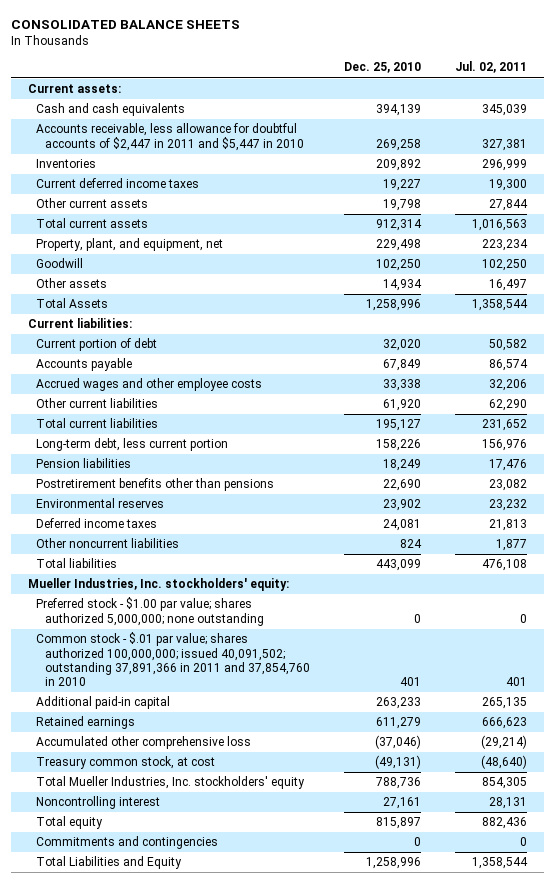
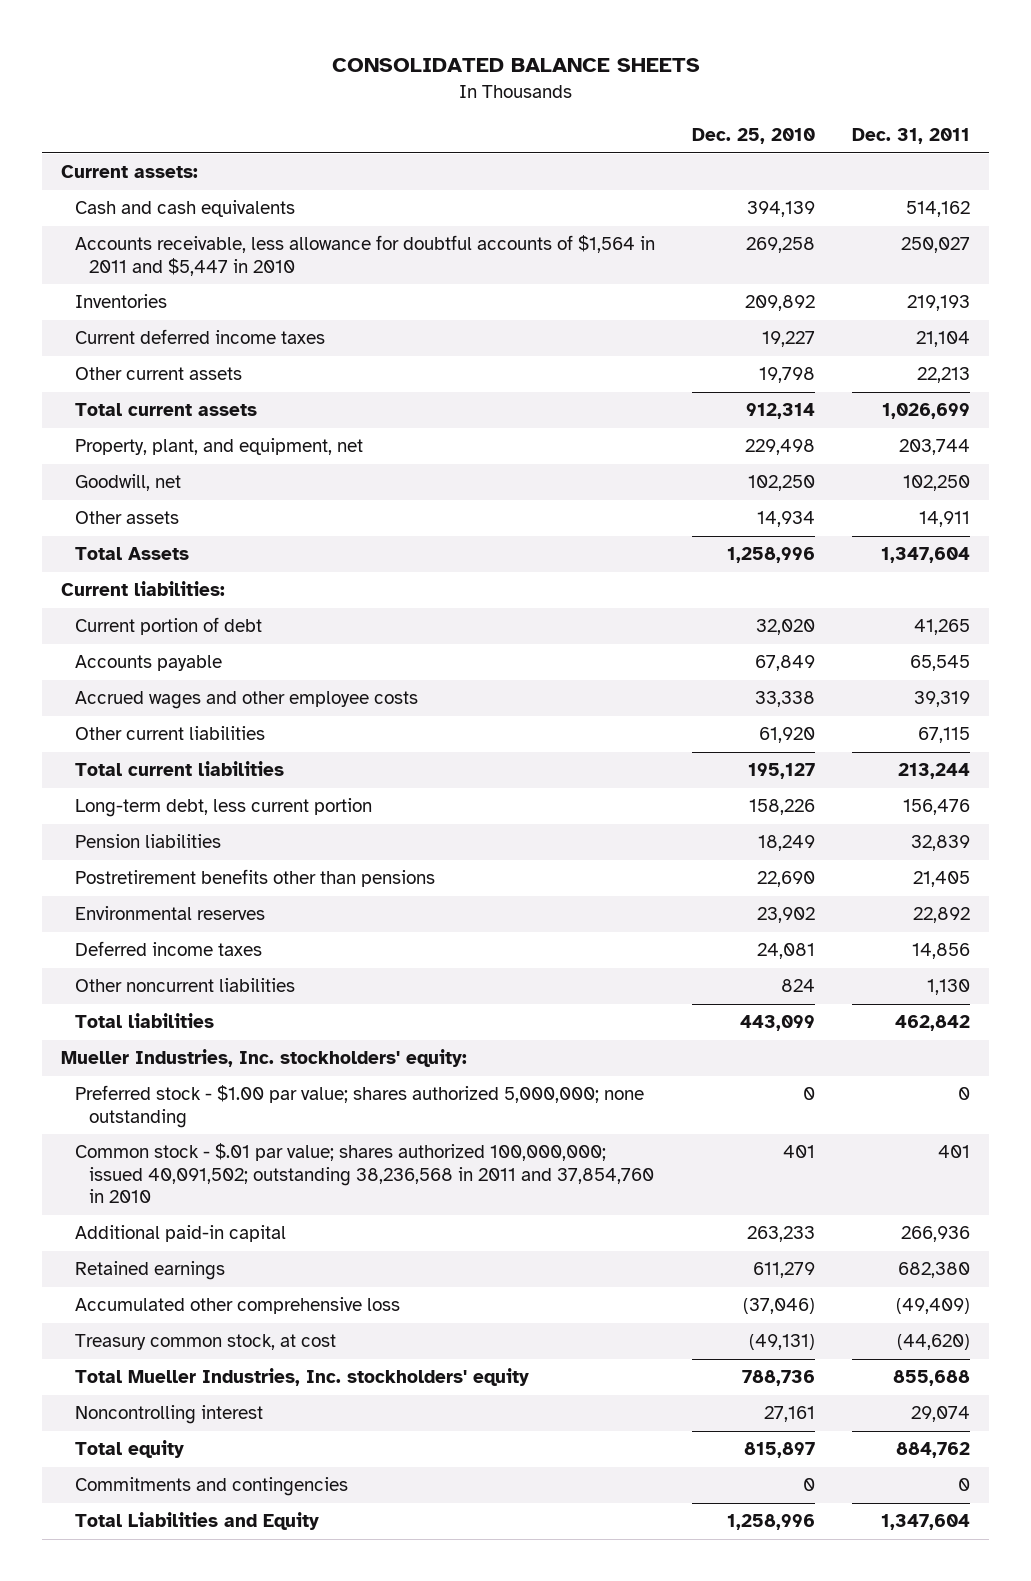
- | Dec. 25, 2010 | Jul. 02, 2011
+ | Dec. 25, 2010 | Dec. 31, 2011
- Accounts receivable, less allowance for doubtful accounts of $2,447 in 2011 and $5,447 in 2010 | 269,258 | 327,381
+ Accounts receivable, less allowance for doubtful accounts of $1,564 in 2011 and $5,447 in 2010 | 269,258 | 250,027
- Goodwill | 102,250 | 102,250
+ Goodwill, net | 102,250 | 102,250
- Common stock - $.01 par value; shares authorized 100,000,000; issued 40,091,502; outstanding 37,891,366 in 2011 and 37,854,760 in 2010 | 401 | 401
+ Common stock - $.01 par value; shares authorized 100,000,000; issued 40,091,502; outstanding 38,236,568 in 2011 and 37,854,760 in 2010 | 401 | 401

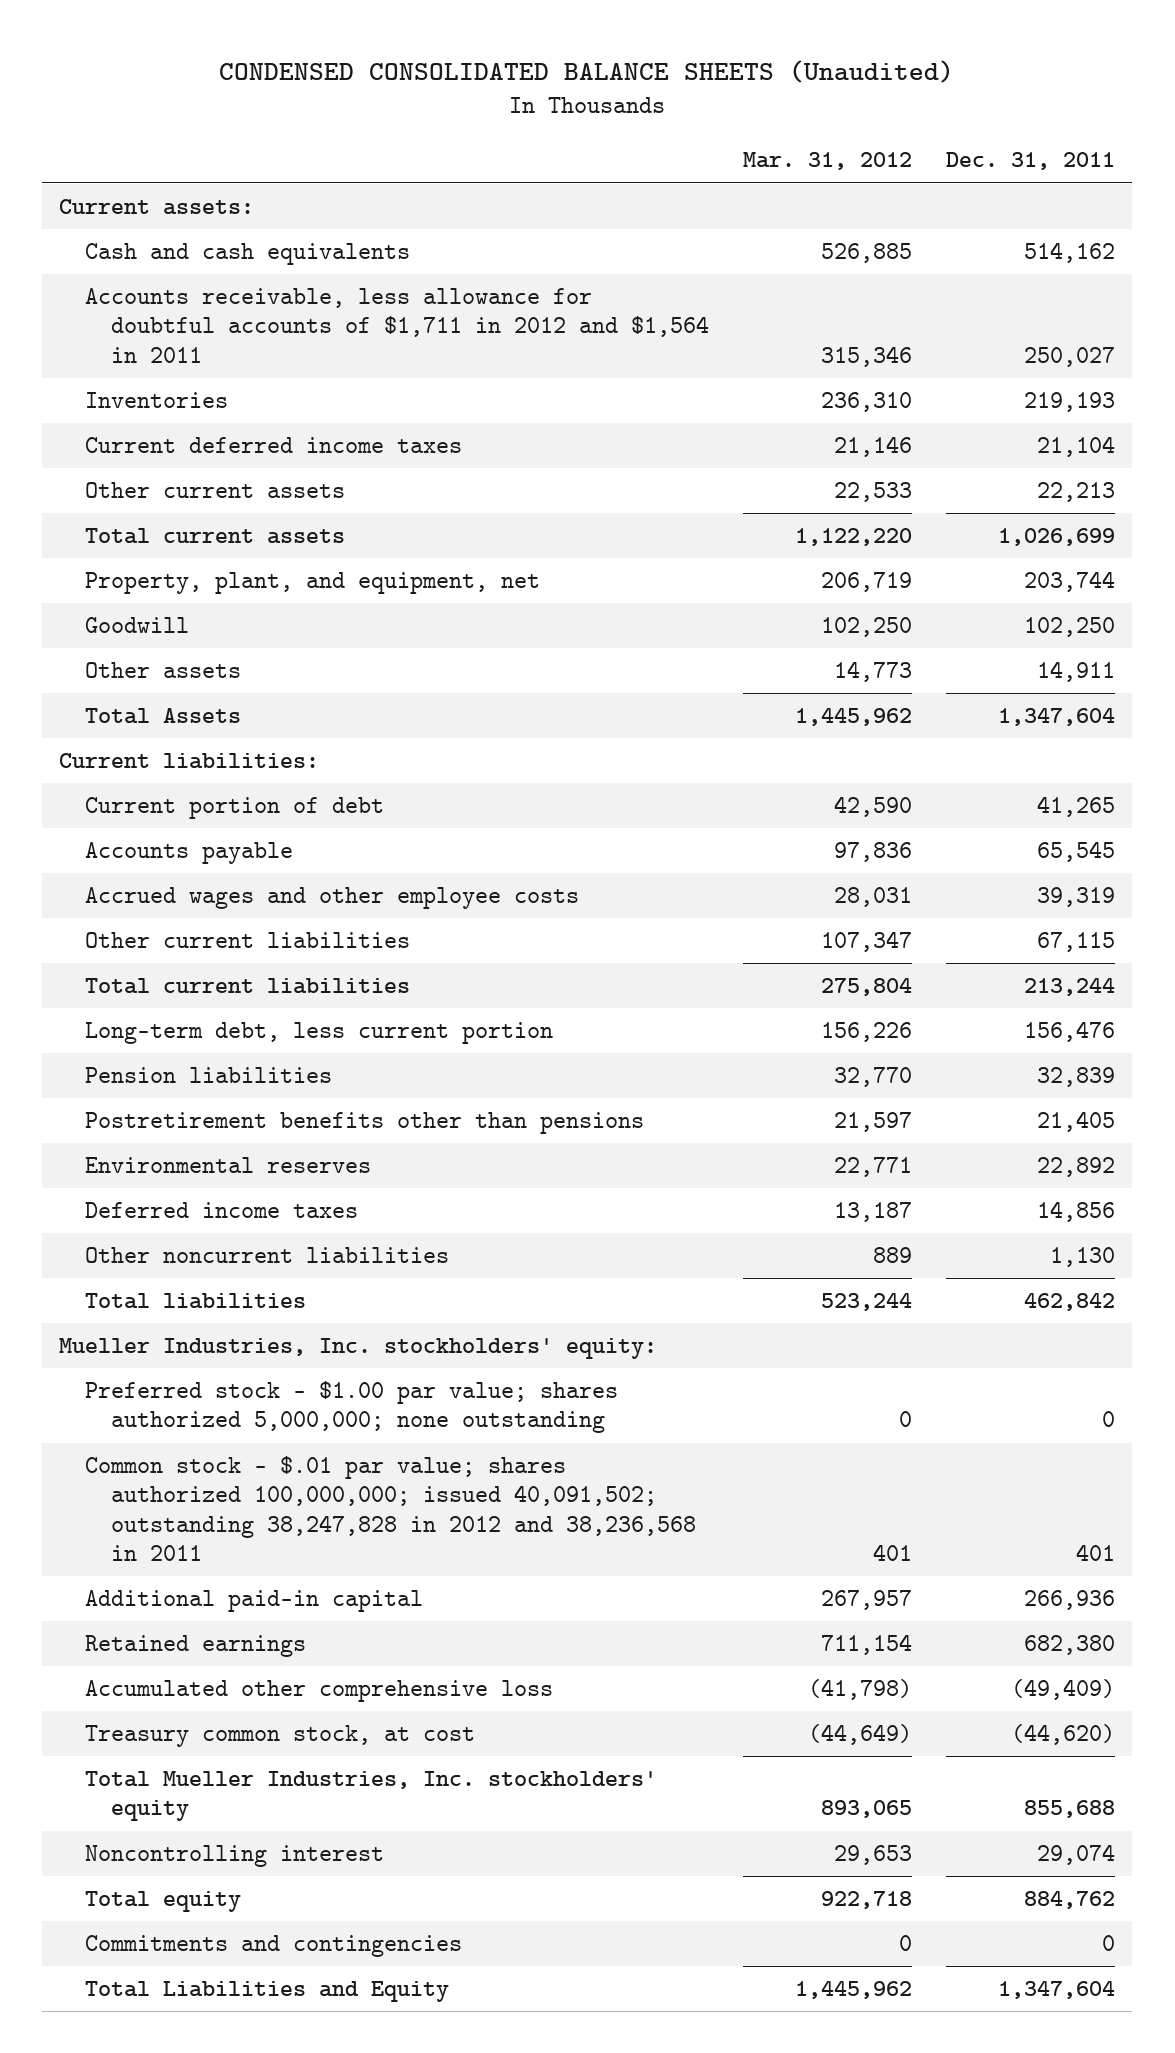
- CONSOLIDATED BALANCE SHEETS
+ CONDENSED CONSOLIDATED BALANCE SHEETS (Unaudited)
- | Dec. 25, 2010 | Dec. 31, 2011
+ | Mar. 31, 2012 | Dec. 31, 2011
- Accounts receivable, less allowance for doubtful accounts of $1,564 in 2011 and $5,447 in 2010 | 269,258 | 250,027
+ Accounts receivable, less allowance for doubtful accounts of $1,711 in 2012 and $1,564 in 2011 | 315,346 | 250,027
- Goodwill, net | 102,250 | 102,250
+ Goodwill | 102,250 | 102,250
- Common stock - $.01 par value; shares authorized 100,000,000; issued 40,091,502; outstanding 38,236,568 in 2011 and 37,854,760 in 2010 | 401 | 401
+ Common stock - $.01 par value; shares authorized 100,000,000; issued 40,091,502; outstanding 38,247,828 in 2012 and 38,236,568 in 2011 | 401 | 401

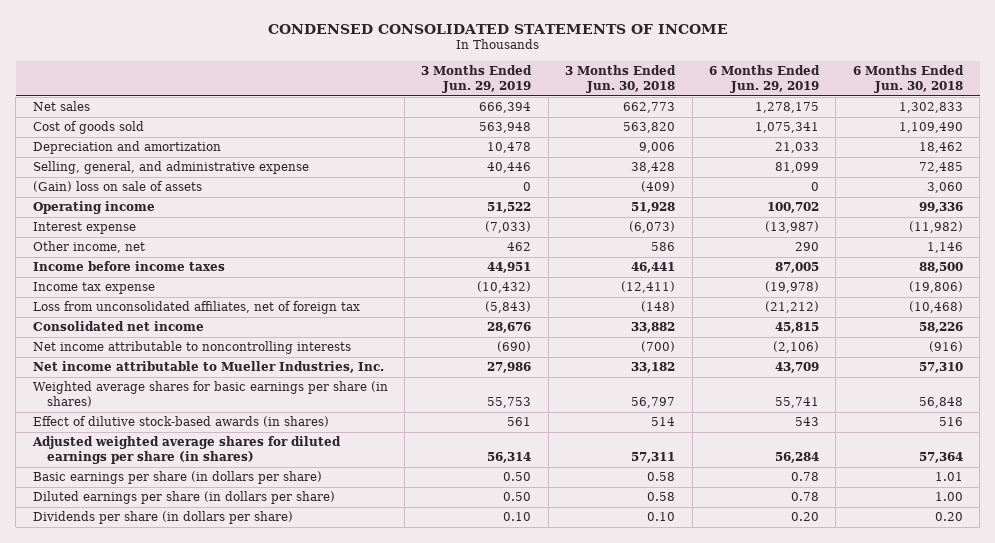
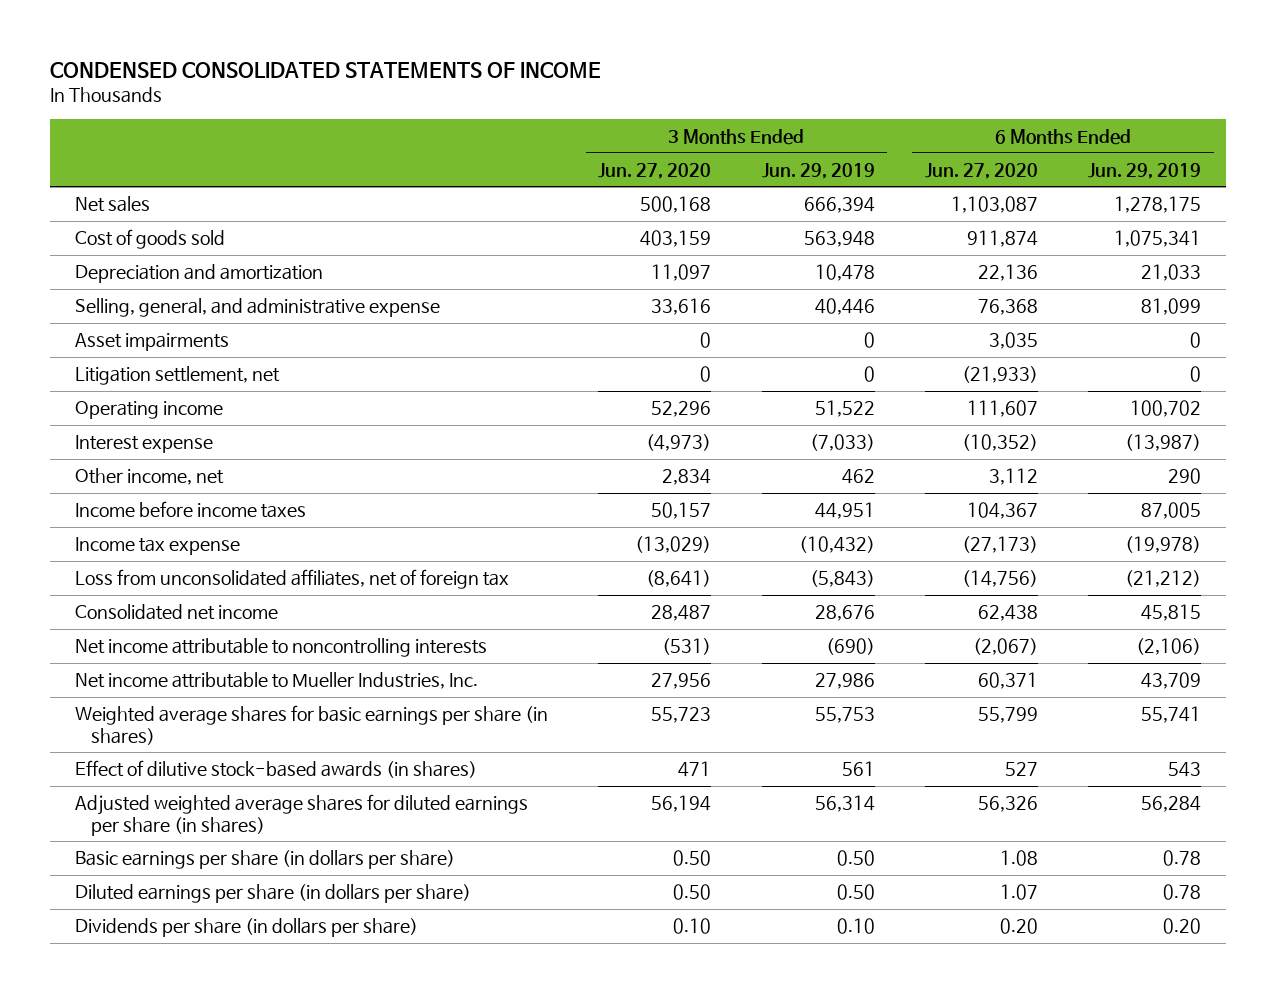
- | 3 Months Ended Jun. 29, 2019 | 3 Months Ended Jun. 30, 2018 | 6 Months Ended Jun. 29, 2019 | 6 Months Ended Jun. 30, 2018
+ | 3 Months Ended Jun. 27, 2020 | 3 Months Ended Jun. 29, 2019 | 6 Months Ended Jun. 27, 2020 | 6 Months Ended Jun. 29, 2019
- (Gain) loss on sale of assets | 0 | (409) | 0 | 3,060
+ Asset impairments | 0 | 0 | 3,035 | 0
+ Litigation settlement, net | 0 | 0 | (21,933) | 0

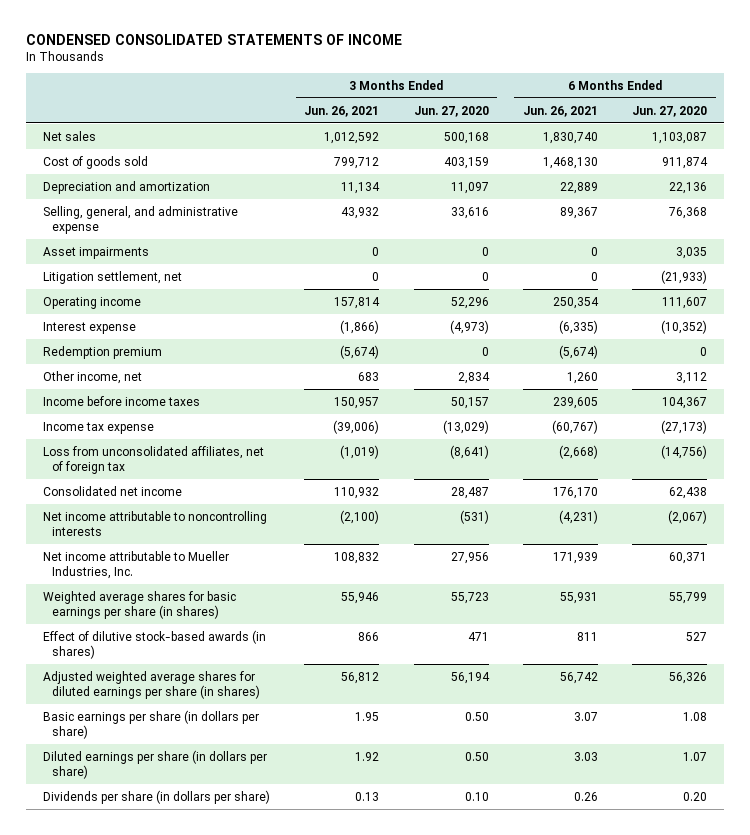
- | 3 Months Ended Jun. 27, 2020 | 3 Months Ended Jun. 29, 2019 | 6 Months Ended Jun. 27, 2020 | 6 Months Ended Jun. 29, 2019
+ | 3 Months Ended Jun. 26, 2021 | 3 Months Ended Jun. 27, 2020 | 6 Months Ended Jun. 26, 2021 | 6 Months Ended Jun. 27, 2020
+ Redemption premium | (5,674) | 0 | (5,674) | 0

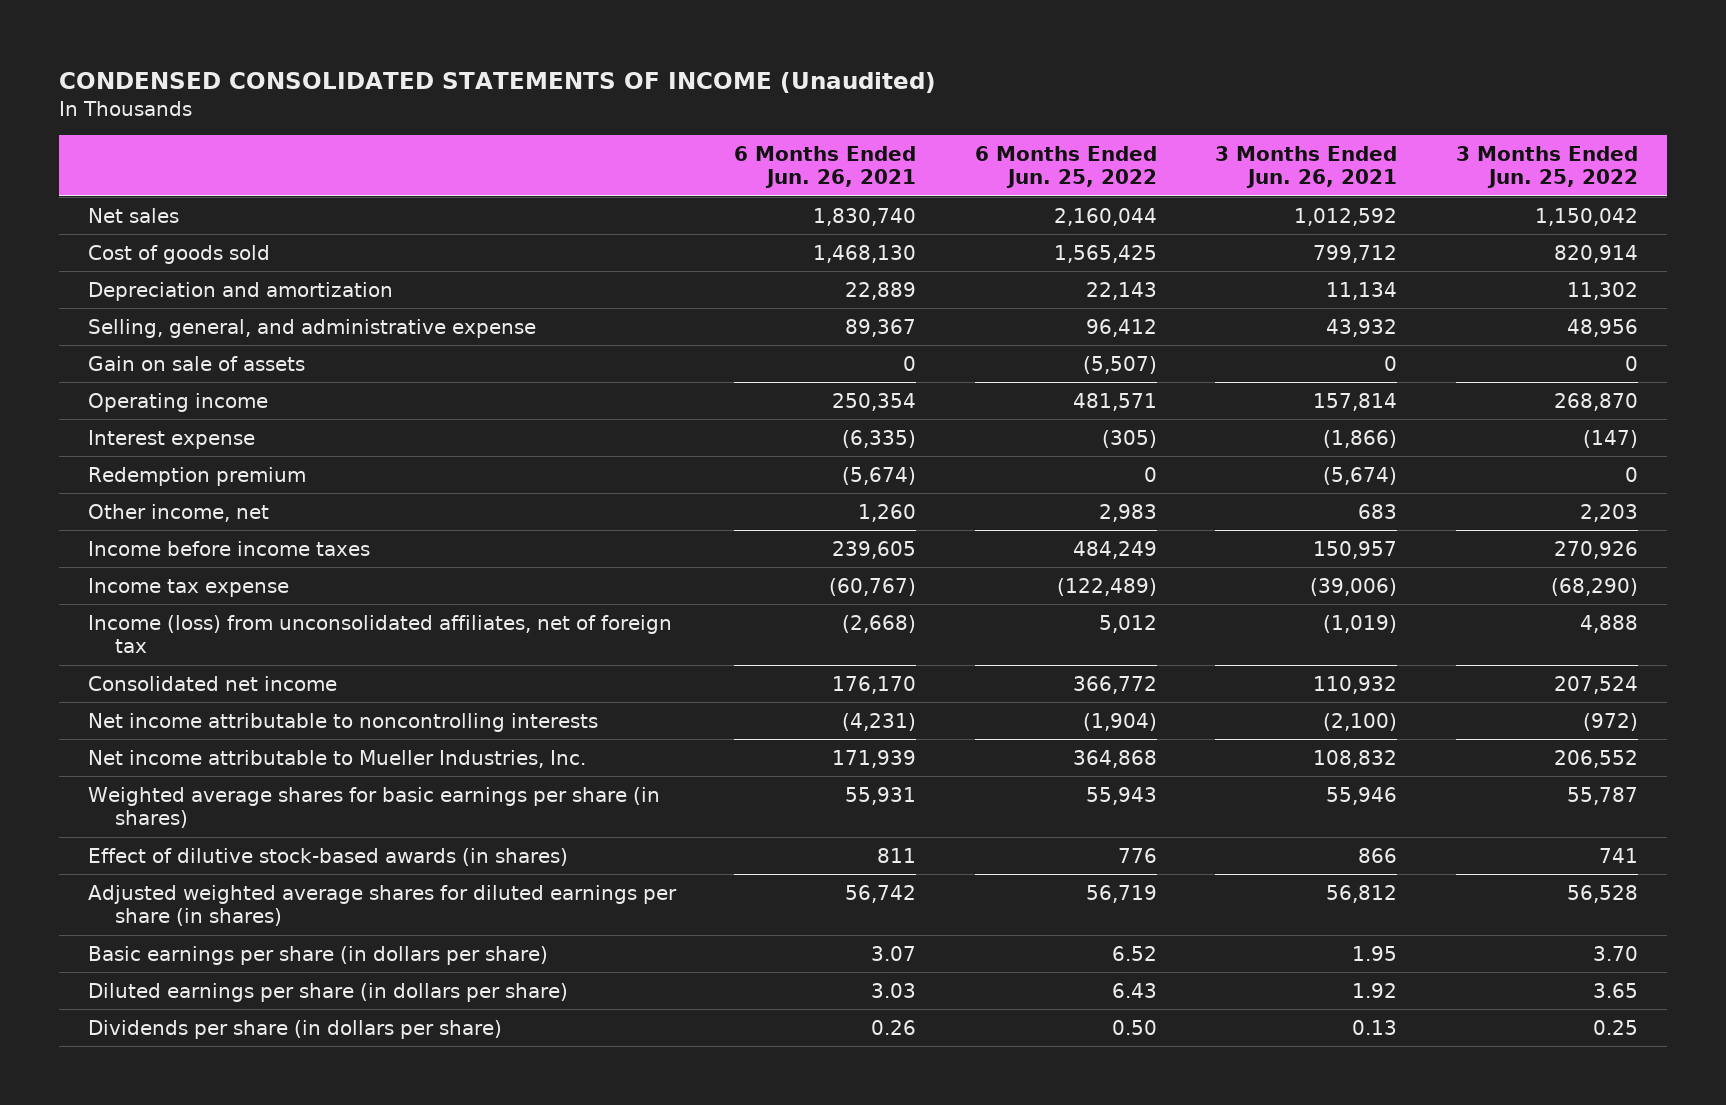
- CONDENSED CONSOLIDATED STATEMENTS OF INCOME
+ CONDENSED CONSOLIDATED STATEMENTS OF INCOME (Unaudited)
- | 3 Months Ended Jun. 26, 2021 | 3 Months Ended Jun. 27, 2020 | 6 Months Ended Jun. 26, 2021 | 6 Months Ended Jun. 27, 2020
+ | 6 Months Ended Jun. 26, 2021 | 6 Months Ended Jun. 25, 2022 | 3 Months Ended Jun. 26, 2021 | 3 Months Ended Jun. 25, 2022
- Asset impairments | 0 | 0 | 0 | 3,035
- Litigation settlement, net | 0 | 0 | 0 | (21,933)
+ Gain on sale of assets | 0 | (5,507) | 0 | 0
- Loss from unconsolidated affiliates, net of foreign tax | (1,019) | (8,641) | (2,668) | (14,756)
+ Income (loss) from unconsolidated affiliates, net of foreign tax | (2,668) | 5,012 | (1,019) | 4,888

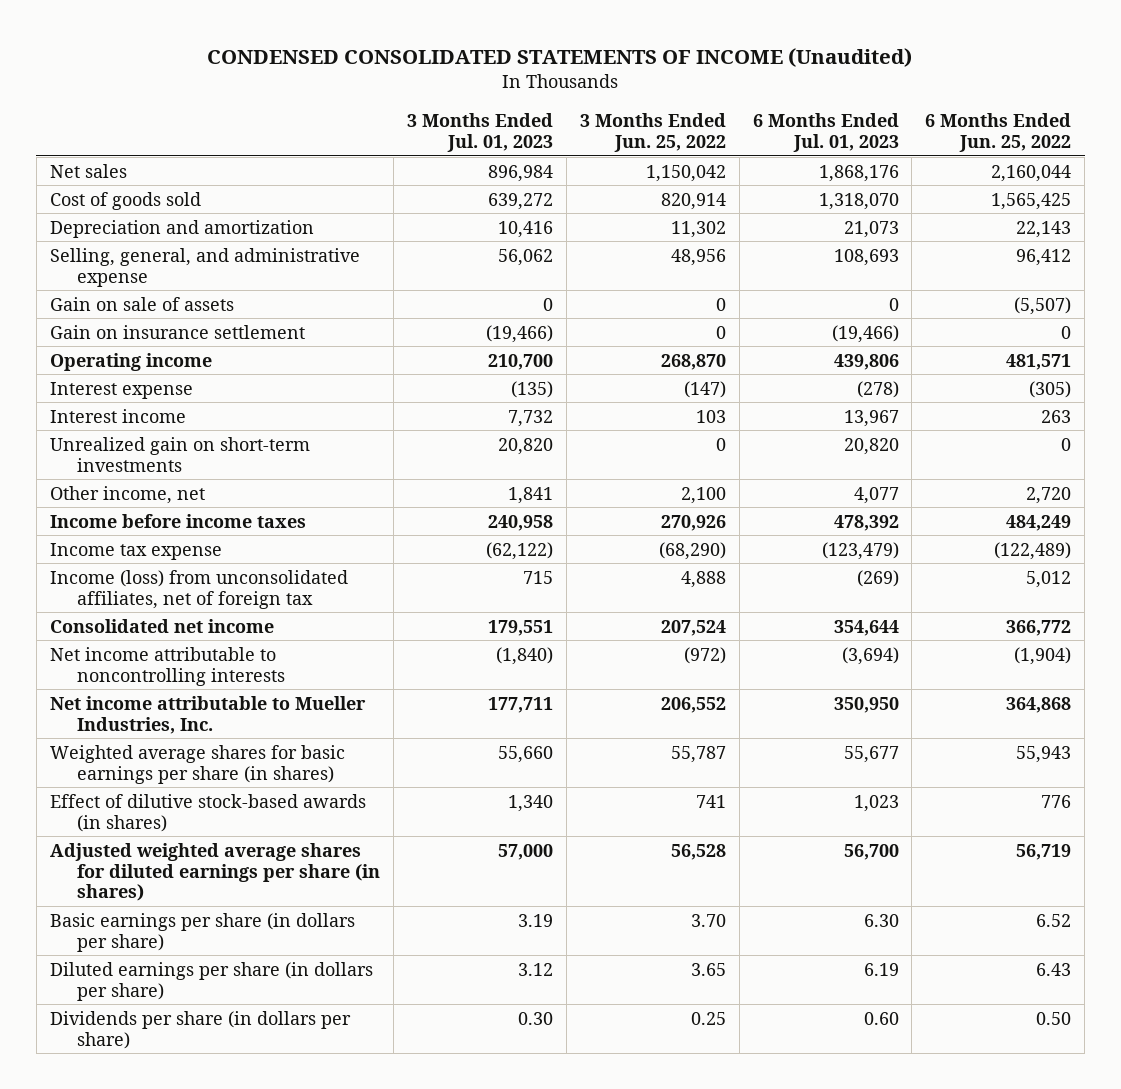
- | 6 Months Ended Jun. 26, 2021 | 6 Months Ended Jun. 25, 2022 | 3 Months Ended Jun. 26, 2021 | 3 Months Ended Jun. 25, 2022
+ | 3 Months Ended Jul. 01, 2023 | 3 Months Ended Jun. 25, 2022 | 6 Months Ended Jul. 01, 2023 | 6 Months Ended Jun. 25, 2022
+ Gain on insurance settlement | (19,466) | 0 | (19,466) | 0
- Redemption premium | (5,674) | 0 | (5,674) | 0
- Other income, net | 1,260 | 2,983 | 683 | 2,203
+ Interest income | 7,732 | 103 | 13,967 | 263
+ Unrealized gain on short-term investments | 20,820 | 0 | 20,820 | 0
+ Other income, net | 1,841 | 2,100 | 4,077 | 2,720

